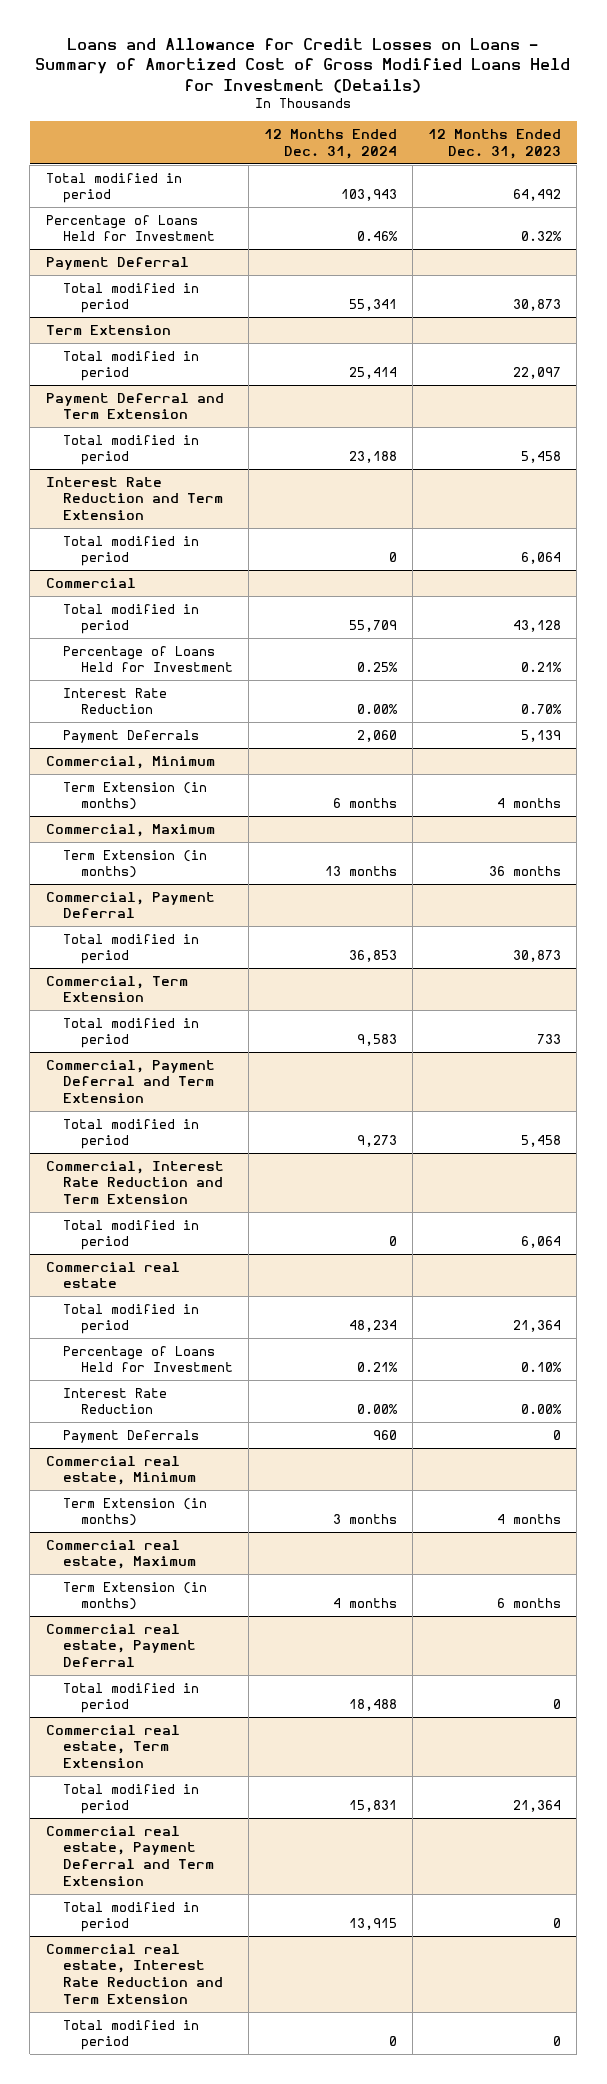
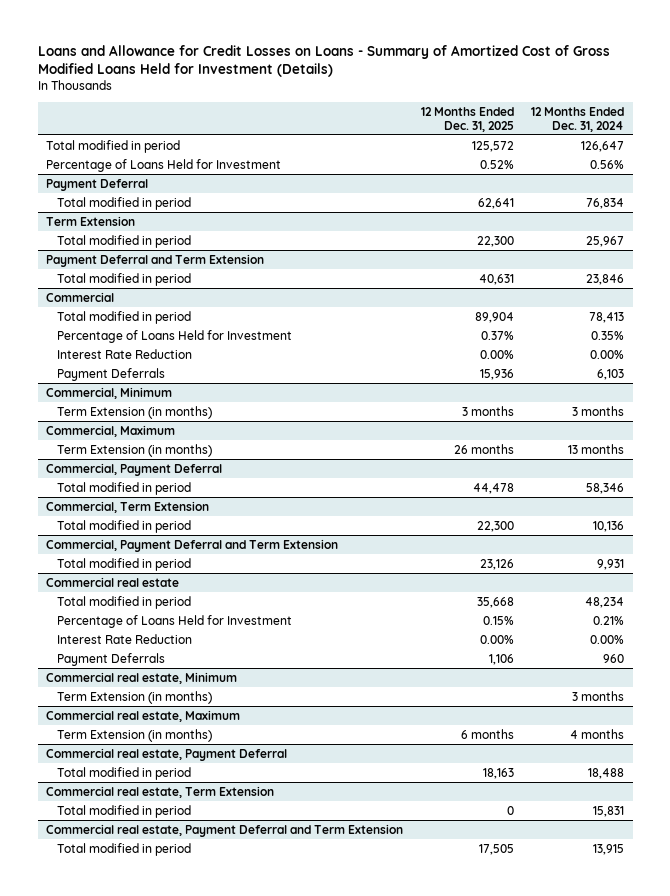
- | 12 Months Ended Dec. 31, 2024 | 12 Months Ended Dec. 31, 2023
+ | 12 Months Ended Dec. 31, 2025 | 12 Months Ended Dec. 31, 2024
- Total modified in period | 103,943 | 64,492
- Percentage of Loans Held for Investment | 0.46% | 0.32%
+ Total modified in period | 125,572 | 126,647
+ Percentage of Loans Held for Investment | 0.52% | 0.56%
@ Payment Deferral
- Total modified in period | 55,341 | 30,873
+ Total modified in period | 62,641 | 76,834
@ Term Extension
- Total modified in period | 25,414 | 22,097
+ Total modified in period | 22,300 | 25,967
@ Payment Deferral and Term Extension
- Total modified in period | 23,188 | 5,458
- Interest Rate Reduction and Term Extension
- Total modified in period | 0 | 6,064
@ Payment Deferral and Term Extension
+ Total modified in period | 40,631 | 23,846
@ Commercial
- Total modified in period | 55,709 | 43,128
- Percentage of Loans Held for Investment | 0.25% | 0.21%
+ Total modified in period | 89,904 | 78,413
+ Percentage of Loans Held for Investment | 0.37% | 0.35%
- Payment Deferrals | 2,060 | 5,139
+ Payment Deferrals | 15,936 | 6,103
@ Commercial, Minimum
- Term Extension (in months) | 6 months | 4 months
+ Term Extension (in months) | 3 months | 3 months
@ Commercial, Payment Deferral
- Total modified in period | 36,853 | 30,873
+ Total modified in period | 44,478 | 58,346
@ Commercial, Term Extension
- Total modified in period | 9,583 | 733
+ Total modified in period | 22,300 | 10,136
@ Commercial, Payment Deferral and Term Extension
- Total modified in period | 9,273 | 5,458
- Commercial, Interest Rate Reduction and Term Extension
- Total modified in period | 0 | 6,064
@ Commercial, Payment Deferral and Term Extension
+ Total modified in period | 23,126 | 9,931
- Commercial real estate, Interest Rate Reduction and Term Extension
- Total modified in period | 0 | 0

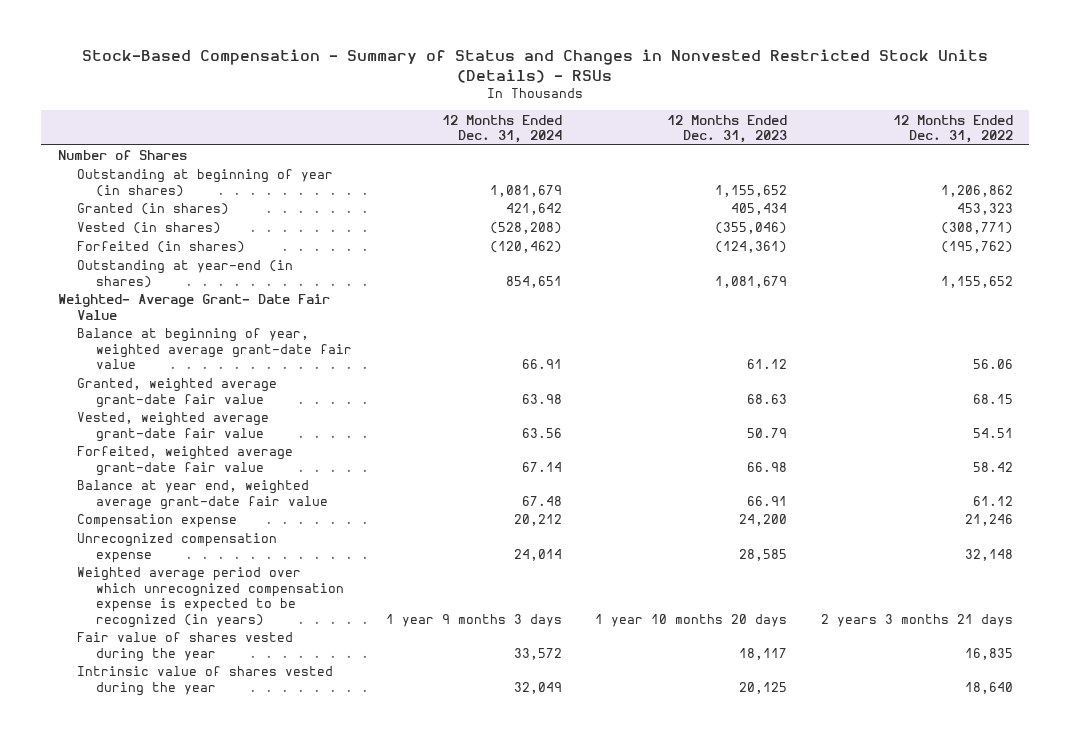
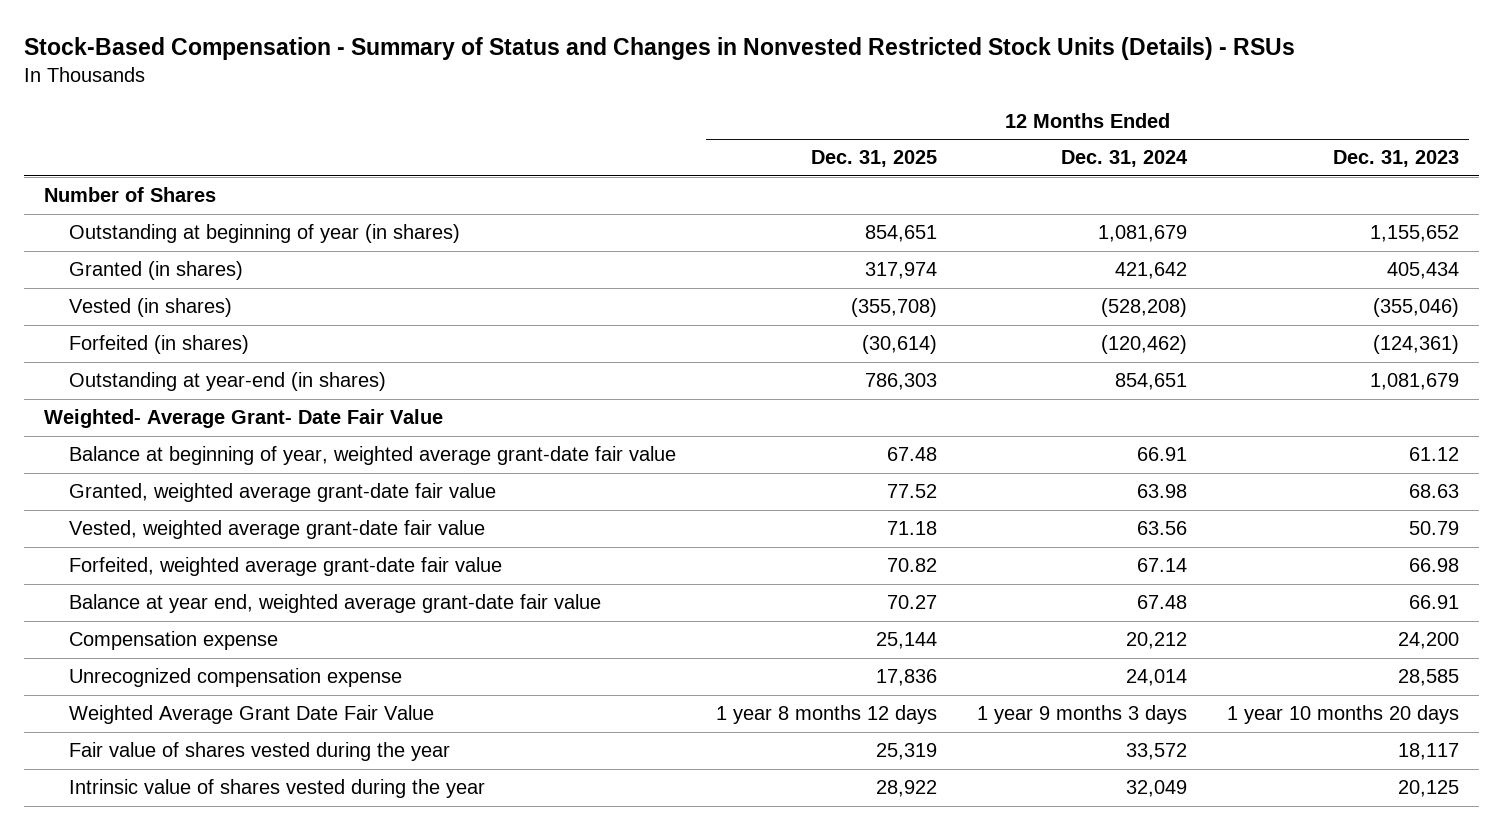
- | 12 Months Ended Dec. 31, 2024 | 12 Months Ended Dec. 31, 2023 | 12 Months Ended Dec. 31, 2022
+ | 12 Months Ended Dec. 31, 2025 | 12 Months Ended Dec. 31, 2024 | 12 Months Ended Dec. 31, 2023
- Weighted average period over which unrecognized compensation expense is expected to be recognized (in years) | 1 year 9 months 3 days | 1 year 10 months 20 days | 2 years 3 months 21 days
+ Weighted Average Grant Date Fair Value | 1 year 8 months 12 days | 1 year 9 months 3 days | 1 year 10 months 20 days

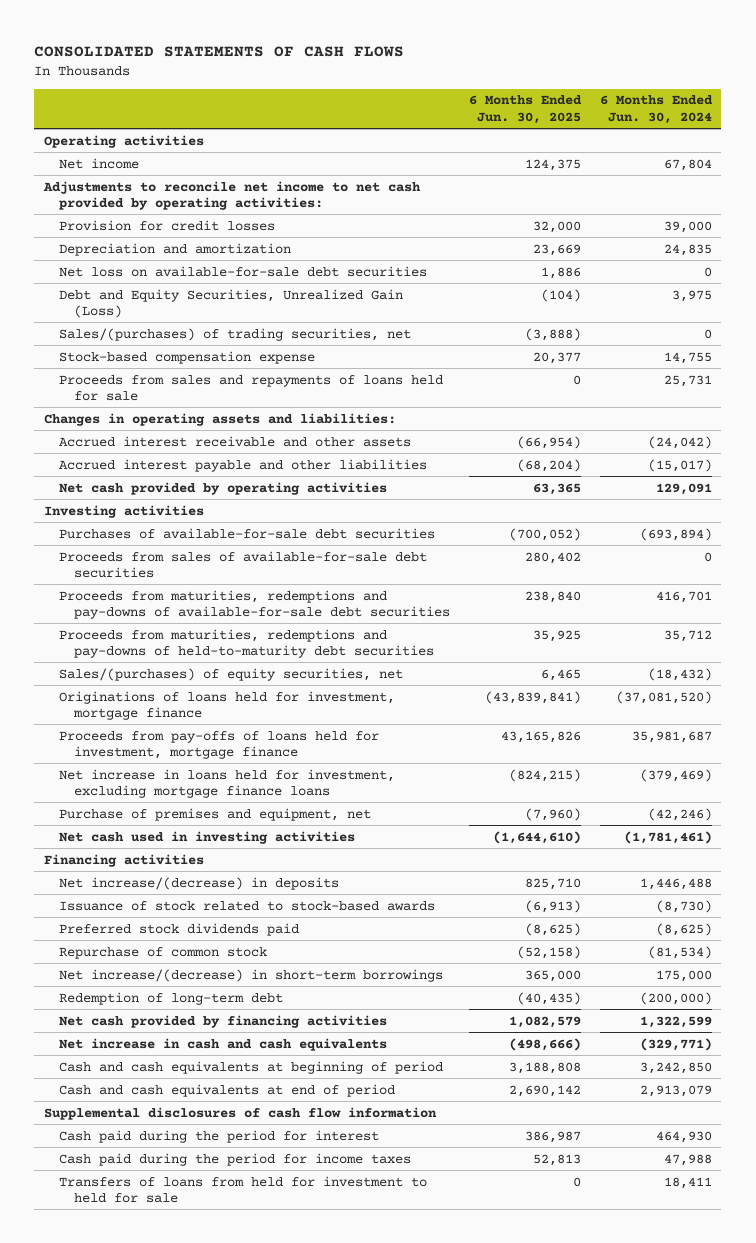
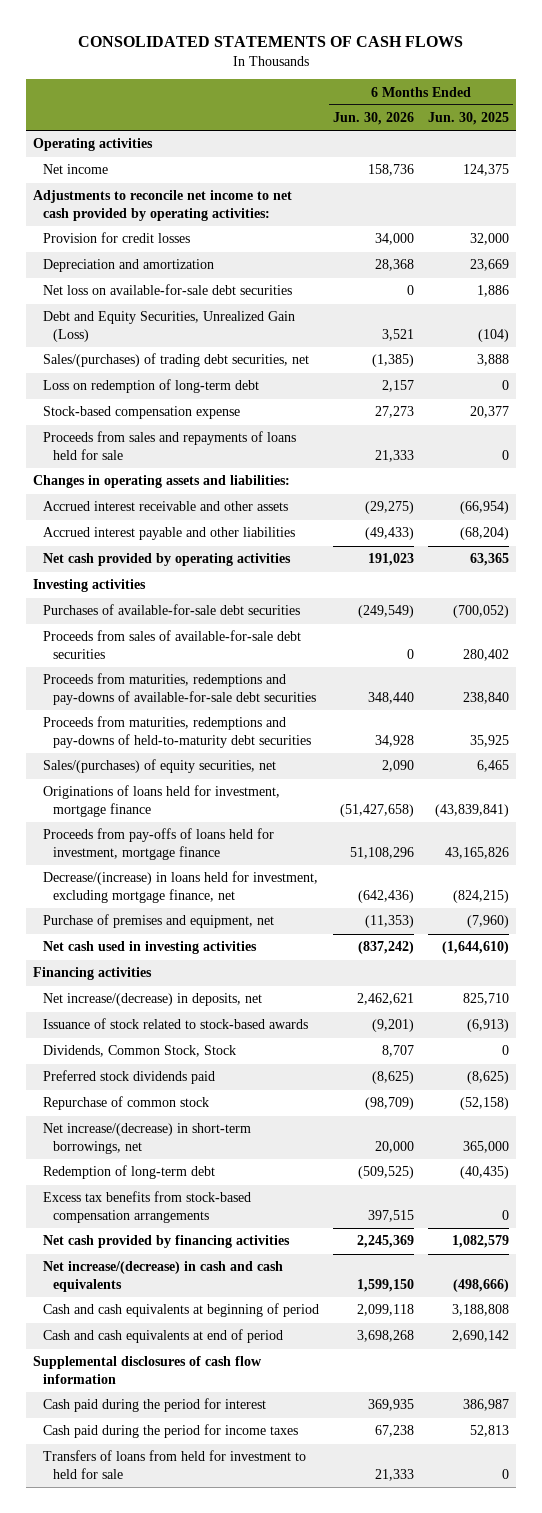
- | 6 Months Ended Jun. 30, 2025 | 6 Months Ended Jun. 30, 2024
+ | 6 Months Ended Jun. 30, 2026 | 6 Months Ended Jun. 30, 2025
- Sales/(purchases) of trading securities, net | (3,888) | 0
+ Sales/(purchases) of trading debt securities, net | (1,385) | 3,888
+ Loss on redemption of long-term debt | 2,157 | 0
- Net increase in loans held for investment, excluding mortgage finance loans | (824,215) | (379,469)
+ Decrease/(increase) in loans held for investment, excluding mortgage finance, net | (642,436) | (824,215)
- Net increase/(decrease) in deposits | 825,710 | 1,446,488
+ Net increase/(decrease) in deposits, net | 2,462,621 | 825,710
+ Dividends, Common Stock, Stock | 8,707 | 0
- Net increase/(decrease) in short-term borrowings | 365,000 | 175,000
+ Net increase/(decrease) in short-term borrowings, net | 20,000 | 365,000
+ Excess tax benefits from stock-based compensation arrangements | 397,515 | 0
- Net increase in cash and cash equivalents | (498,666) | (329,771)
+ Net increase/(decrease) in cash and cash equivalents | 1,599,150 | (498,666)

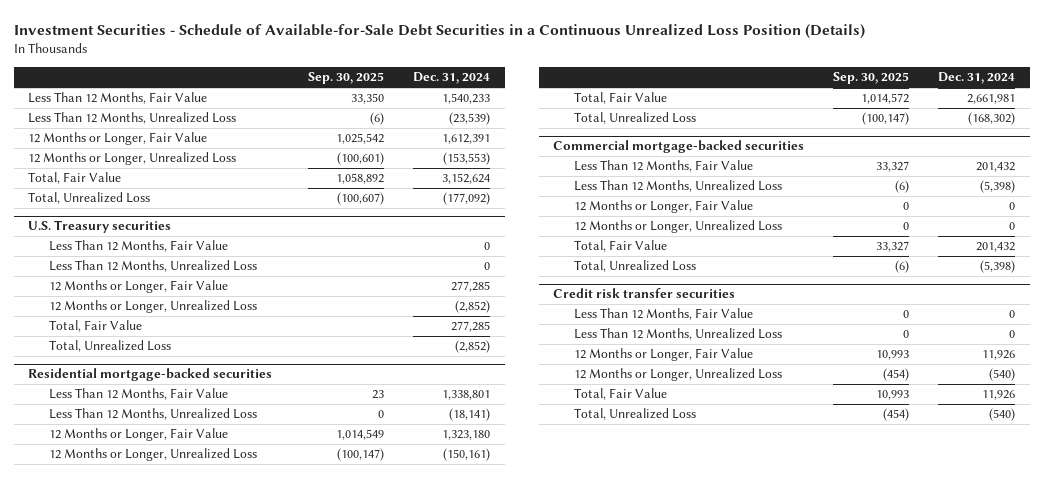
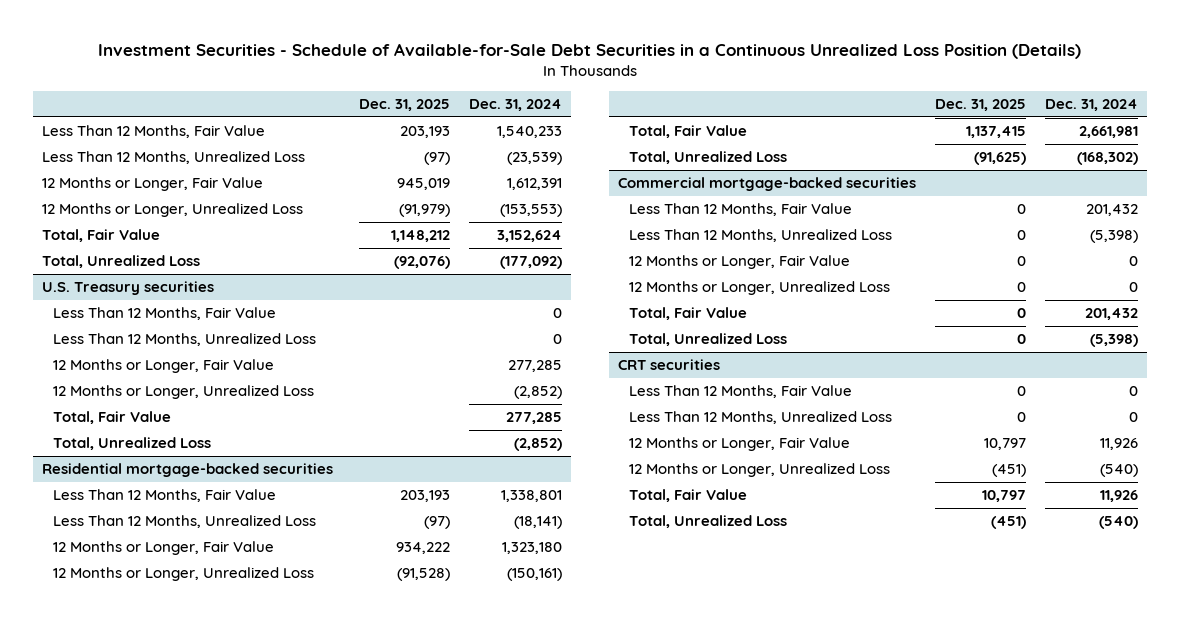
- | Sep. 30, 2025 | Dec. 31, 2024
+ | Dec. 31, 2025 | Dec. 31, 2024
- Credit risk transfer securities
+ CRT securities

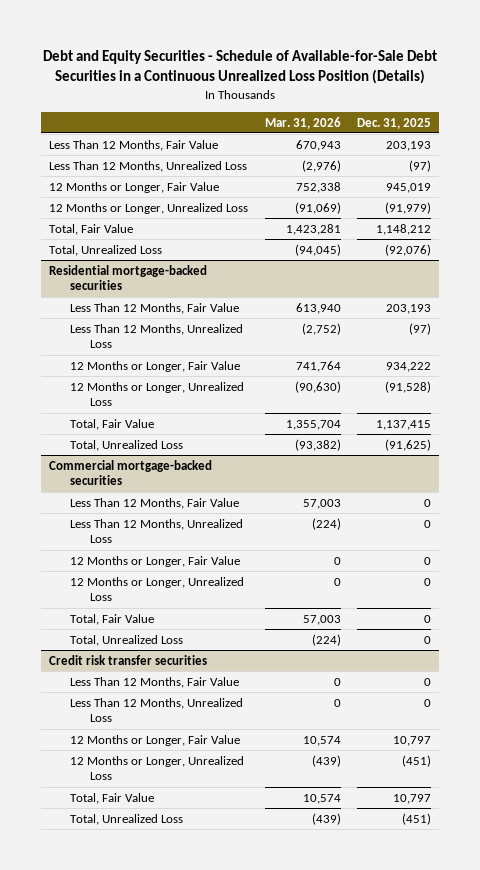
- Investment Securities - Schedule of Available-for-Sale Debt Securities in a Continuous Unrealized Loss Position (Details)
+ Debt and Equity Securities - Schedule of Available-for-Sale Debt Securities in a Continuous Unrealized Loss Position (Details)
- | Dec. 31, 2025 | Dec. 31, 2024
+ | Mar. 31, 2026 | Dec. 31, 2025
- U.S. Treasury securities
- Less Than 12 Months, Fair Value | | 0
- Less Than 12 Months, Unrealized Loss | | 0
- 12 Months or Longer, Fair Value | | 277,285
- 12 Months or Longer, Unrealized Loss | | (2,852)
- Total, Fair Value | | 277,285
- Total, Unrealized Loss | | (2,852)
- CRT securities
+ Credit risk transfer securities

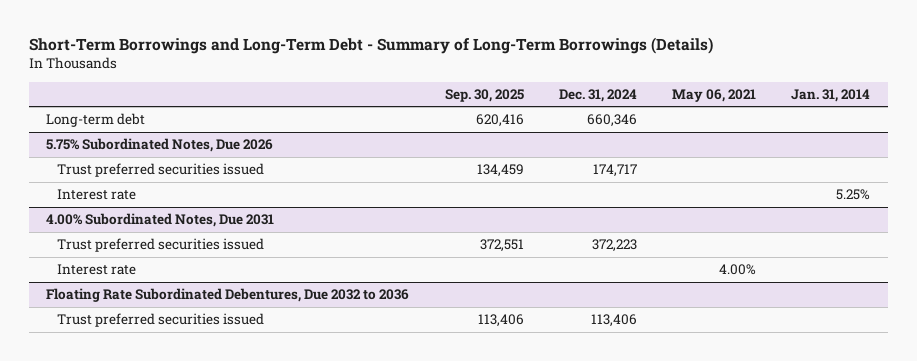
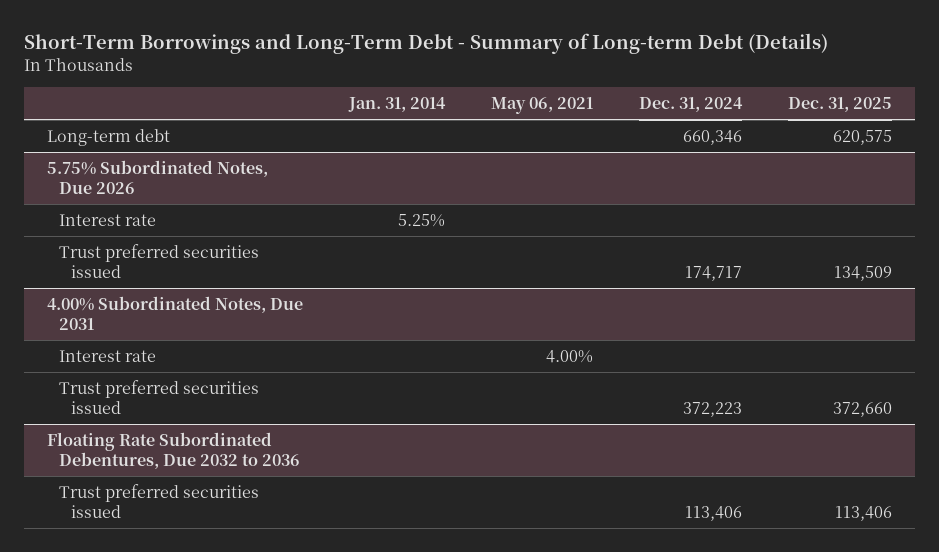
- Short-Term Borrowings and Long-Term Debt - Summary of Long-Term Borrowings (Details)
+ Short-Term Borrowings and Long-Term Debt - Summary of Long-term Debt (Details)
- | Sep. 30, 2025 | Dec. 31, 2024 | May 06, 2021 | Jan. 31, 2014
+ | Jan. 31, 2014 | May 06, 2021 | Dec. 31, 2024 | Dec. 31, 2025
@ 5.75% Subordinated Notes, Due 2026
moved down: Trust preferred securities issued | | | 174,717 | 134,509
@ 4.00% Subordinated Notes, Due 2031
moved down: Trust preferred securities issued | | | 372,223 | 372,660

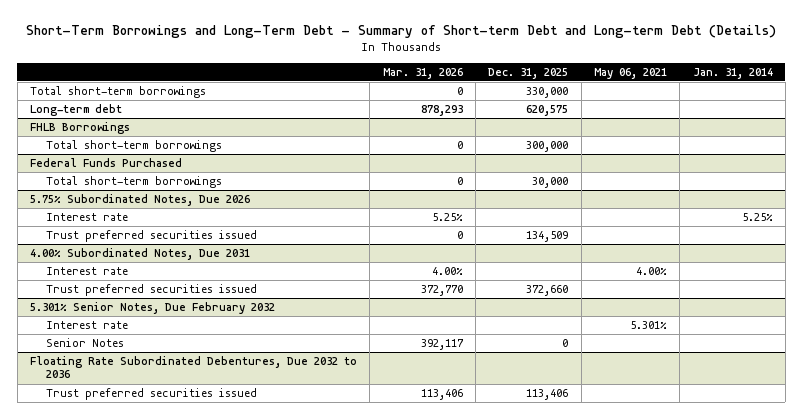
- Short-Term Borrowings and Long-Term Debt - Summary of Long-term Debt (Details)
+ Short-Term Borrowings and Long-Term Debt - Summary of Short-term Debt and Long-term Debt (Details)
- | Jan. 31, 2014 | May 06, 2021 | Dec. 31, 2024 | Dec. 31, 2025
+ | Mar. 31, 2026 | Dec. 31, 2025 | May 06, 2021 | Jan. 31, 2014
+ Total short-term borrowings | 0 | 330,000 | |
+ FHLB Borrowings
+ Total short-term borrowings | 0 | 300,000 | |
+ Federal Funds Purchased
+ Total short-term borrowings | 0 | 30,000 | |
+ 5.301% Senior Notes, Due February 2032
+ Interest rate | | | 5.301% |
+ Senior Notes | 392,117 | 0 | |

